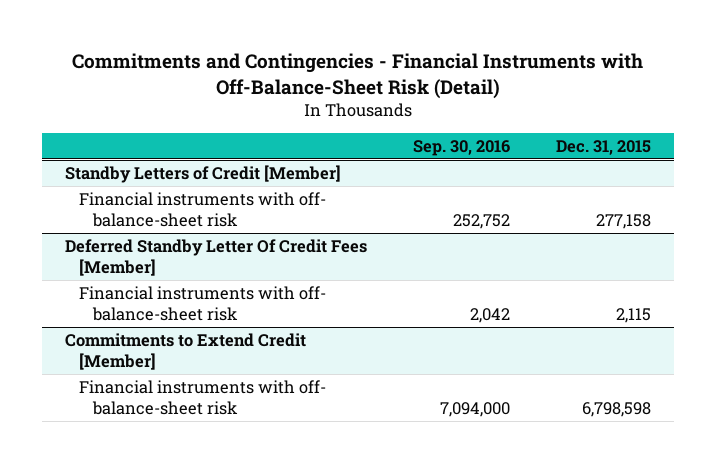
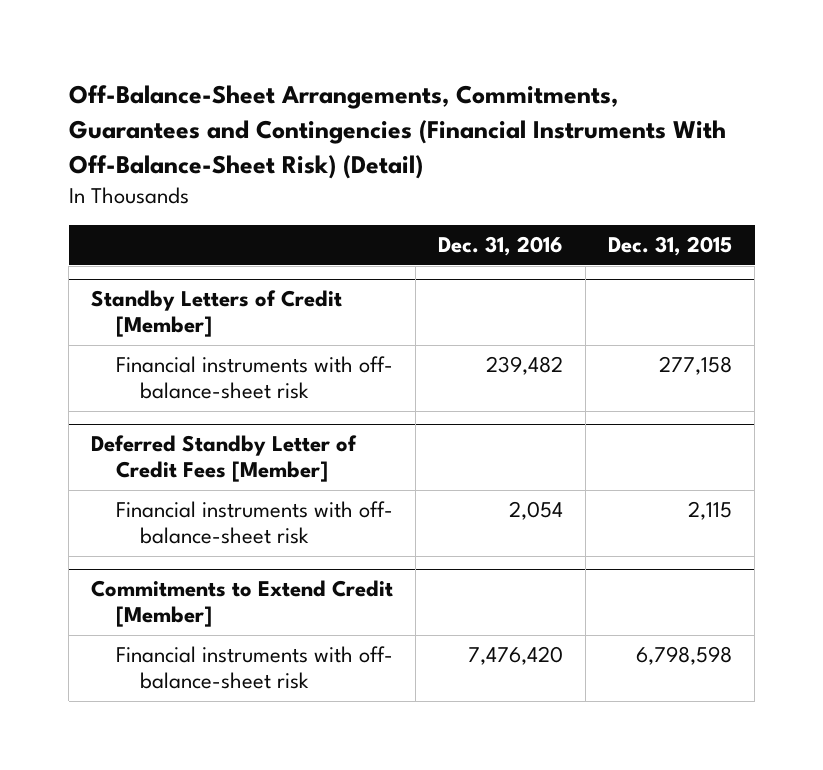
- Commitments and Contingencies - Financial Instruments with Off-Balance-Sheet Risk (Detail)
+ Off-Balance-Sheet Arrangements, Commitments, Guarantees and Contingencies (Financial Instruments With Off-Balance-Sheet Risk) (Detail)
- | Sep. 30, 2016 | Dec. 31, 2015
+ | Dec. 31, 2016 | Dec. 31, 2015
- Deferred Standby Letter Of Credit Fees [Member]
+ Deferred Standby Letter of Credit Fees [Member]

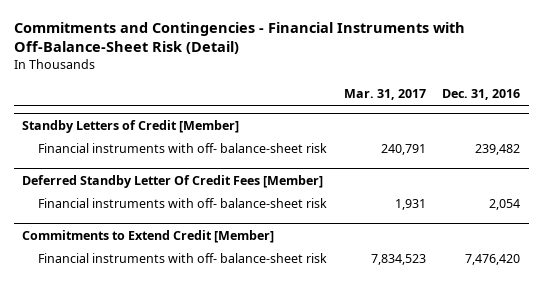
- Off-Balance-Sheet Arrangements, Commitments, Guarantees and Contingencies (Financial Instruments With Off-Balance-Sheet Risk) (Detail)
+ Commitments and Contingencies - Financial Instruments with Off-Balance-Sheet Risk (Detail)
- | Dec. 31, 2016 | Dec. 31, 2015
+ | Mar. 31, 2017 | Dec. 31, 2016
- Deferred Standby Letter of Credit Fees [Member]
+ Deferred Standby Letter Of Credit Fees [Member]

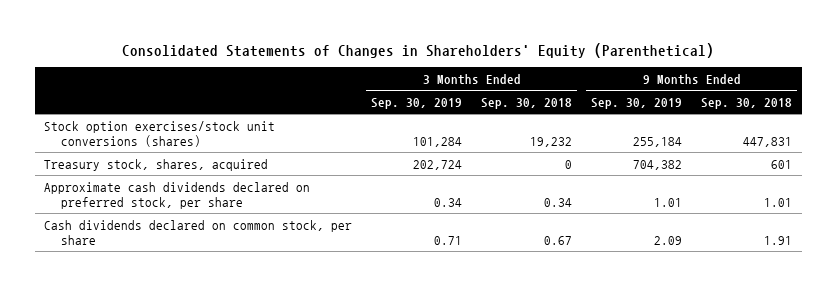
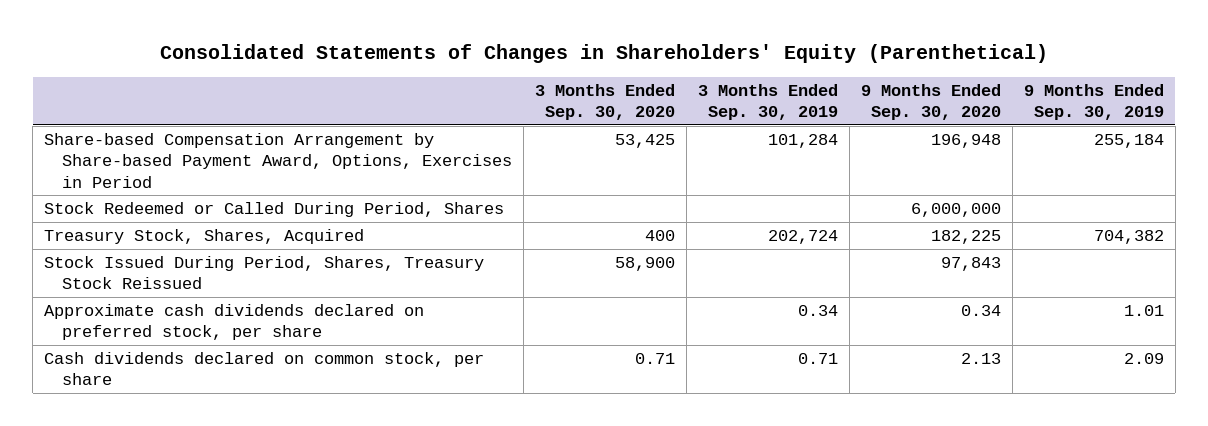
- | 3 Months Ended Sep. 30, 2019 | 3 Months Ended Sep. 30, 2018 | 9 Months Ended Sep. 30, 2019 | 9 Months Ended Sep. 30, 2018
+ | 3 Months Ended Sep. 30, 2020 | 3 Months Ended Sep. 30, 2019 | 9 Months Ended Sep. 30, 2020 | 9 Months Ended Sep. 30, 2019
- Stock option exercises/stock unit conversions (shares) | 101,284 | 19,232 | 255,184 | 447,831
- Treasury stock, shares, acquired | 202,724 | 0 | 704,382 | 601
+ Share-based Compensation Arrangement by Share-based Payment Award, Options, Exercises in Period | 53,425 | 101,284 | 196,948 | 255,184
+ Stock Redeemed or Called During Period, Shares | | | 6,000,000 |
+ Treasury Stock, Shares, Acquired | 400 | 202,724 | 182,225 | 704,382
+ Stock Issued During Period, Shares, Treasury Stock Reissued | 58,900 | | 97,843 |

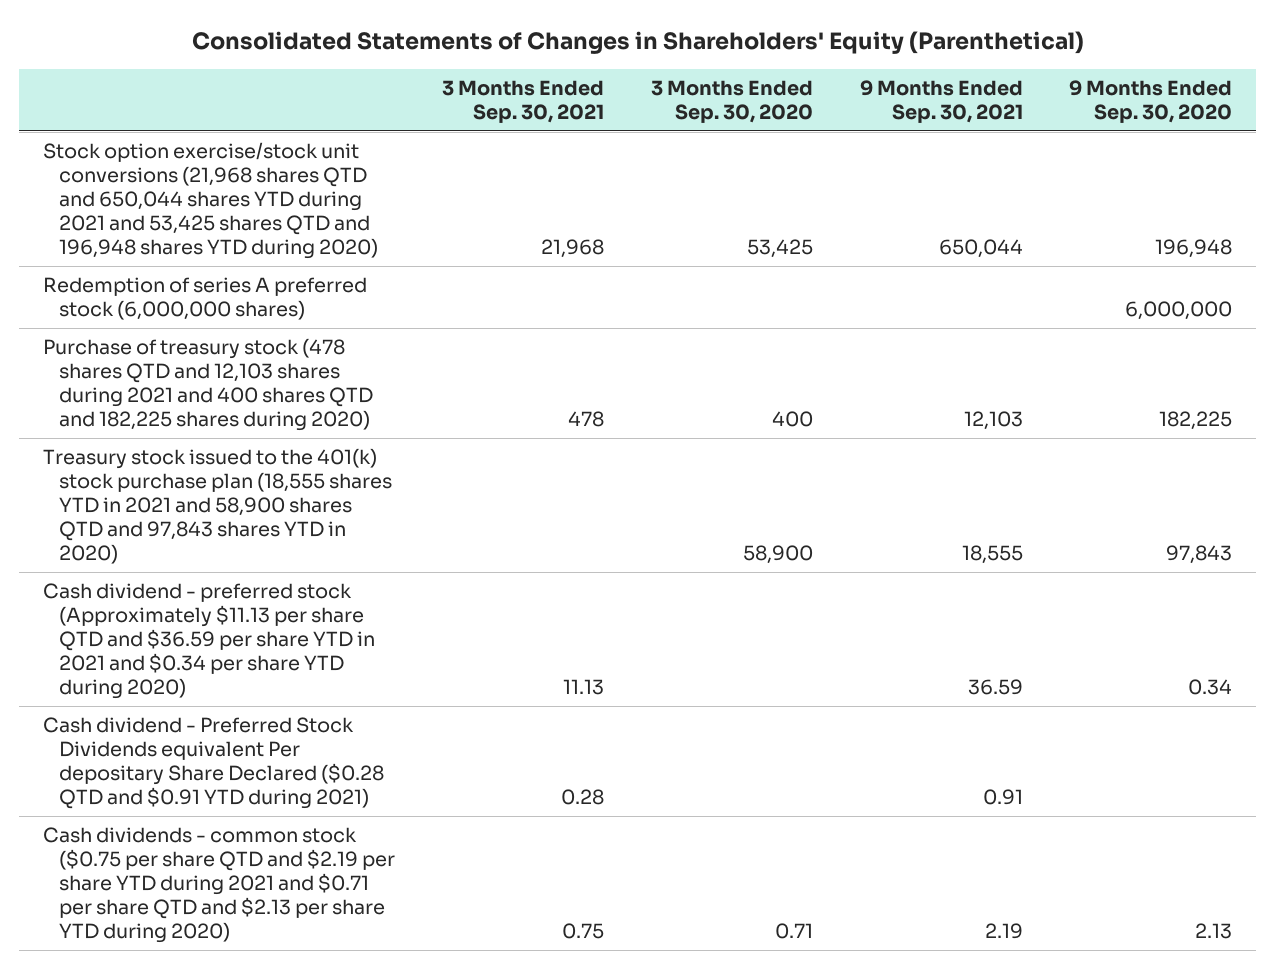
- | 3 Months Ended Sep. 30, 2020 | 3 Months Ended Sep. 30, 2019 | 9 Months Ended Sep. 30, 2020 | 9 Months Ended Sep. 30, 2019
+ | 3 Months Ended Sep. 30, 2021 | 3 Months Ended Sep. 30, 2020 | 9 Months Ended Sep. 30, 2021 | 9 Months Ended Sep. 30, 2020
- Share-based Compensation Arrangement by Share-based Payment Award, Options, Exercises in Period | 53,425 | 101,284 | 196,948 | 255,184
- Stock Redeemed or Called During Period, Shares | | | 6,000,000 |
- Treasury Stock, Shares, Acquired | 400 | 202,724 | 182,225 | 704,382
- Stock Issued During Period, Shares, Treasury Stock Reissued | 58,900 | | 97,843 |
- Approximate cash dividends declared on preferred stock, per share | | 0.34 | 0.34 | 1.01
- Cash dividends declared on common stock, per share | 0.71 | 0.71 | 2.13 | 2.09
+ Stock option exercise/stock unit conversions (21,968 shares QTD and 650,044 shares YTD during 2021 and 53,425 shares QTD and 196,948 shares YTD during 2020) | 21,968 | 53,425 | 650,044 | 196,948
+ Redemption of series A preferred stock (6,000,000 shares) | | | | 6,000,000
+ Purchase of treasury stock (478 shares QTD and 12,103 shares during 2021 and 400 shares QTD and 182,225 shares during 2020) | 478 | 400 | 12,103 | 182,225
+ Treasury stock issued to the 401(k) stock purchase plan (18,555 shares YTD in 2021 and 58,900 shares QTD and 97,843 shares YTD in 2020) | | 58,900 | 18,555 | 97,843
+ Cash dividend - preferred stock (Approximately $11.13 per share QTD and $36.59 per share YTD in 2021 and $0.34 per share YTD during 2020) | 11.13 | | 36.59 | 0.34
+ Cash dividend - Preferred Stock Dividends equivalent Per depositary Share Declared ($0.28 QTD and $0.91 YTD during 2021) | 0.28 | | 0.91 |
+ Cash dividends - common stock ($0.75 per share QTD and $2.19 per share YTD during 2021 and $0.71 per share QTD and $2.13 per share YTD during 2020) | 0.75 | 0.71 | 2.19 | 2.13

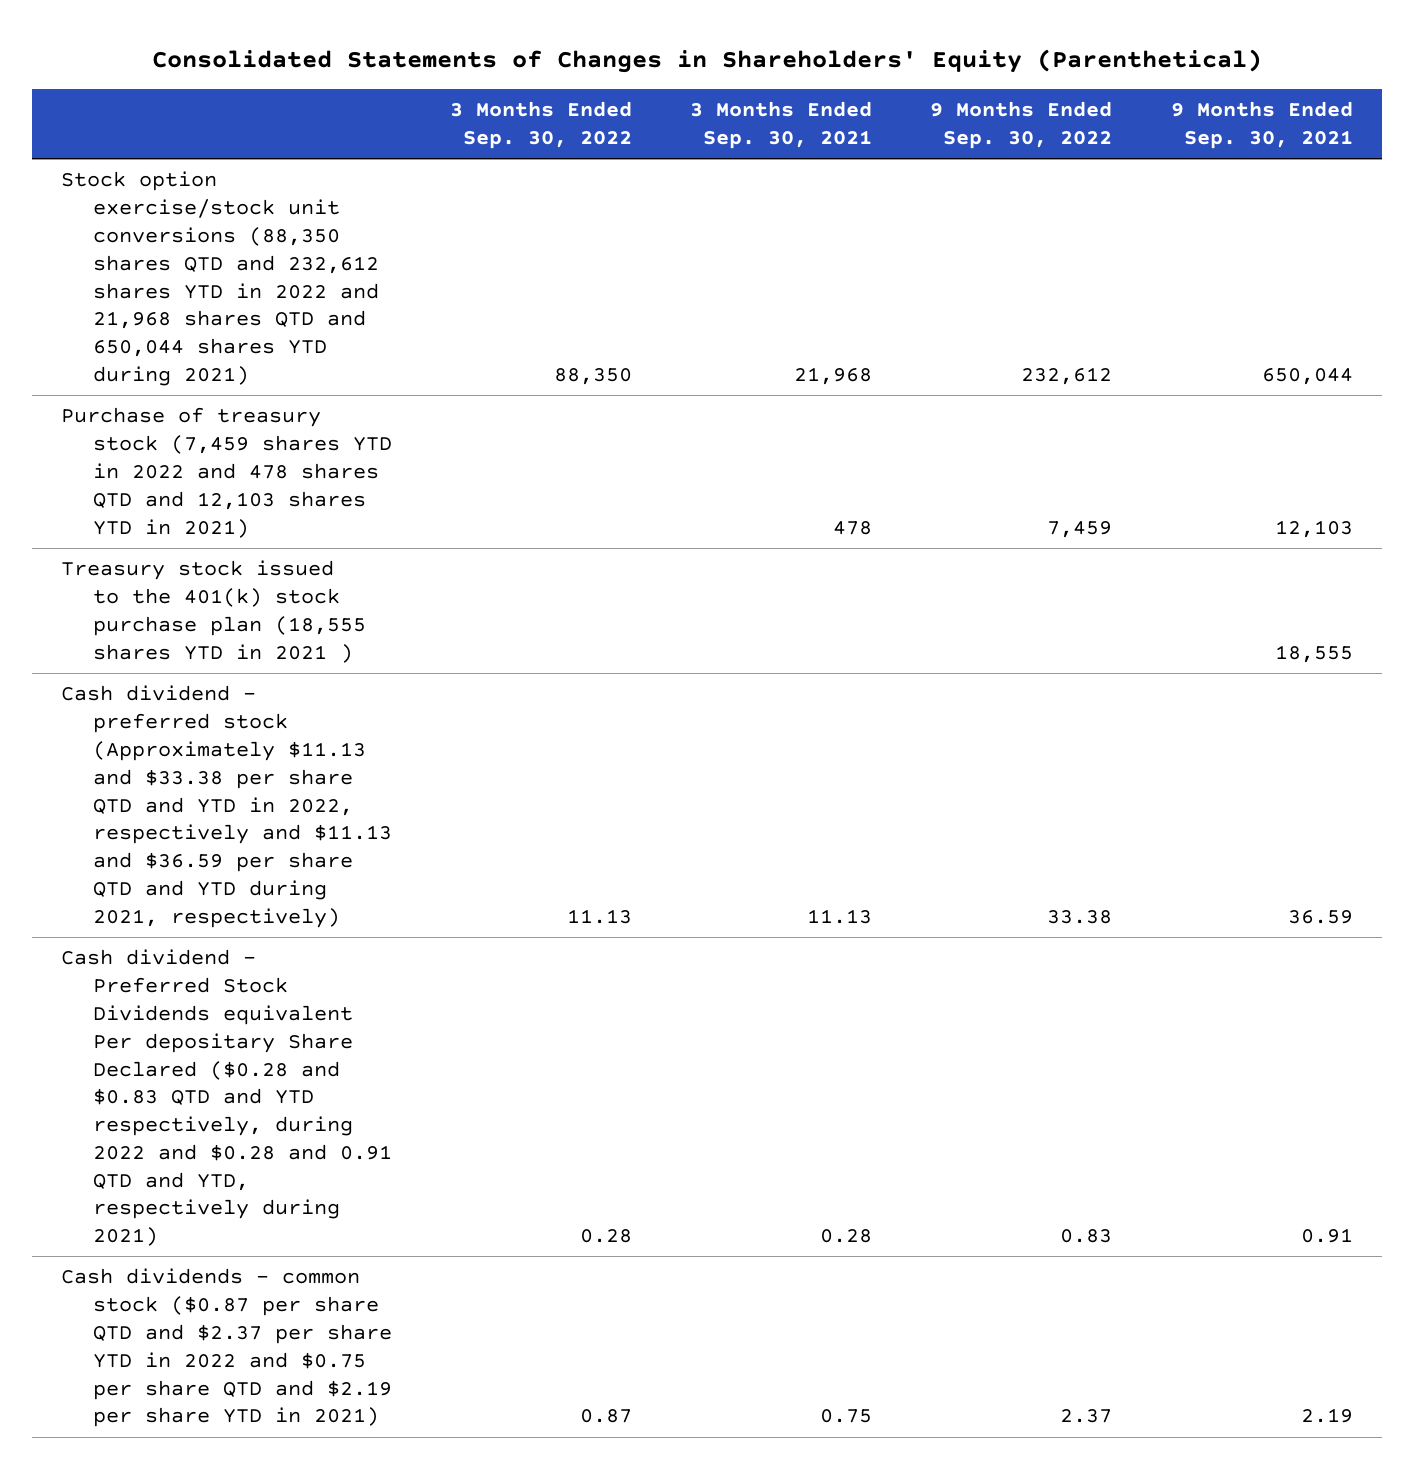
- | 3 Months Ended Sep. 30, 2021 | 3 Months Ended Sep. 30, 2020 | 9 Months Ended Sep. 30, 2021 | 9 Months Ended Sep. 30, 2020
+ | 3 Months Ended Sep. 30, 2022 | 3 Months Ended Sep. 30, 2021 | 9 Months Ended Sep. 30, 2022 | 9 Months Ended Sep. 30, 2021
- Stock option exercise/stock unit conversions (21,968 shares QTD and 650,044 shares YTD during 2021 and 53,425 shares QTD and 196,948 shares YTD during 2020) | 21,968 | 53,425 | 650,044 | 196,948
- Redemption of series A preferred stock (6,000,000 shares) | | | | 6,000,000
- Purchase of treasury stock (478 shares QTD and 12,103 shares during 2021 and 400 shares QTD and 182,225 shares during 2020) | 478 | 400 | 12,103 | 182,225
- Treasury stock issued to the 401(k) stock purchase plan (18,555 shares YTD in 2021 and 58,900 shares QTD and 97,843 shares YTD in 2020) | | 58,900 | 18,555 | 97,843
- Cash dividend - preferred stock (Approximately $11.13 per share QTD and $36.59 per share YTD in 2021 and $0.34 per share YTD during 2020) | 11.13 | | 36.59 | 0.34
- Cash dividend - Preferred Stock Dividends equivalent Per depositary Share Declared ($0.28 QTD and $0.91 YTD during 2021) | 0.28 | | 0.91 |
- Cash dividends - common stock ($0.75 per share QTD and $2.19 per share YTD during 2021 and $0.71 per share QTD and $2.13 per share YTD during 2020) | 0.75 | 0.71 | 2.19 | 2.13
+ Stock option exercise/stock unit conversions (88,350 shares QTD and 232,612 shares YTD in 2022 and 21,968 shares QTD and 650,044 shares YTD during 2021) | 88,350 | 21,968 | 232,612 | 650,044
+ Purchase of treasury stock (7,459 shares YTD in 2022 and 478 shares QTD and 12,103 shares YTD in 2021) | | 478 | 7,459 | 12,103
+ Treasury stock issued to the 401(k) stock purchase plan (18,555 shares YTD in 2021 ) | | | | 18,555
+ Cash dividend - preferred stock (Approximately $11.13 and $33.38 per share QTD and YTD in 2022, respectively and $11.13 and $36.59 per share QTD and YTD during 2021, respectively) | 11.13 | 11.13 | 33.38 | 36.59
+ Cash dividend - Preferred Stock Dividends equivalent Per depositary Share Declared ($0.28 and $0.83 QTD and YTD respectively, during 2022 and $0.28 and 0.91 QTD and YTD, respectively during 2021) | 0.28 | 0.28 | 0.83 | 0.91
+ Cash dividends - common stock ($0.87 per share QTD and $2.37 per share YTD in 2022 and $0.75 per share QTD and $2.19 per share YTD in 2021) | 0.87 | 0.75 | 2.37 | 2.19

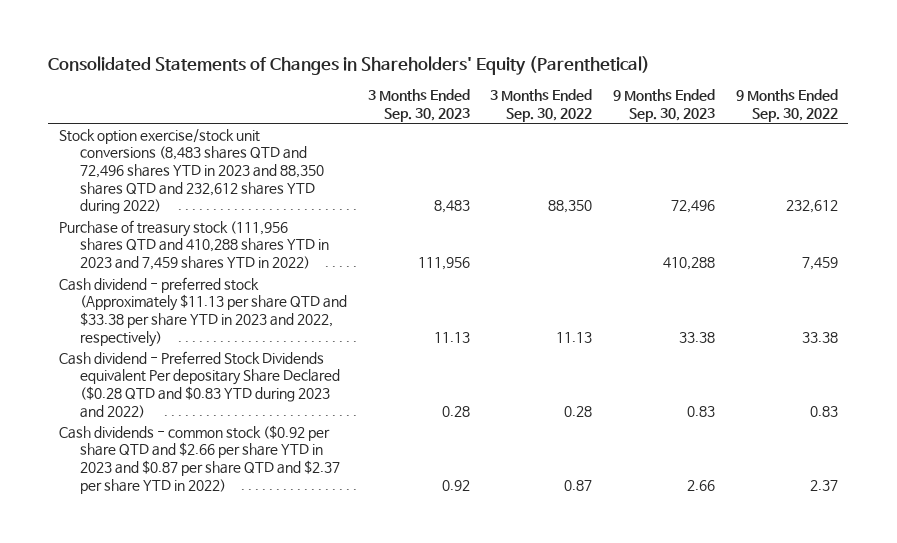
- | 3 Months Ended Sep. 30, 2022 | 3 Months Ended Sep. 30, 2021 | 9 Months Ended Sep. 30, 2022 | 9 Months Ended Sep. 30, 2021
+ | 3 Months Ended Sep. 30, 2023 | 3 Months Ended Sep. 30, 2022 | 9 Months Ended Sep. 30, 2023 | 9 Months Ended Sep. 30, 2022
- Stock option exercise/stock unit conversions (88,350 shares QTD and 232,612 shares YTD in 2022 and 21,968 shares QTD and 650,044 shares YTD during 2021) | 88,350 | 21,968 | 232,612 | 650,044
- Purchase of treasury stock (7,459 shares YTD in 2022 and 478 shares QTD and 12,103 shares YTD in 2021) | | 478 | 7,459 | 12,103
- Treasury stock issued to the 401(k) stock purchase plan (18,555 shares YTD in 2021 ) | | | | 18,555
- Cash dividend - preferred stock (Approximately $11.13 and $33.38 per share QTD and YTD in 2022, respectively and $11.13 and $36.59 per share QTD and YTD during 2021, respectively) | 11.13 | 11.13 | 33.38 | 36.59
- Cash dividend - Preferred Stock Dividends equivalent Per depositary Share Declared ($0.28 and $0.83 QTD and YTD respectively, during 2022 and $0.28 and 0.91 QTD and YTD, respectively during 2021) | 0.28 | 0.28 | 0.83 | 0.91
- Cash dividends - common stock ($0.87 per share QTD and $2.37 per share YTD in 2022 and $0.75 per share QTD and $2.19 per share YTD in 2021) | 0.87 | 0.75 | 2.37 | 2.19
+ Stock option exercise/stock unit conversions (8,483 shares QTD and 72,496 shares YTD in 2023 and 88,350 shares QTD and 232,612 shares YTD during 2022) | 8,483 | 88,350 | 72,496 | 232,612
+ Purchase of treasury stock (111,956 shares QTD and 410,288 shares YTD in 2023 and 7,459 shares YTD in 2022) | 111,956 | | 410,288 | 7,459
+ Cash dividend - preferred stock (Approximately $11.13 per share QTD and $33.38 per share YTD in 2023 and 2022, respectively) | 11.13 | 11.13 | 33.38 | 33.38
+ Cash dividend - Preferred Stock Dividends equivalent Per depositary Share Declared ($0.28 QTD and $0.83 YTD during 2023 and 2022) | 0.28 | 0.28 | 0.83 | 0.83
+ Cash dividends - common stock ($0.92 per share QTD and $2.66 per share YTD in 2023 and $0.87 per share QTD and $2.37 per share YTD in 2022) | 0.92 | 0.87 | 2.66 | 2.37

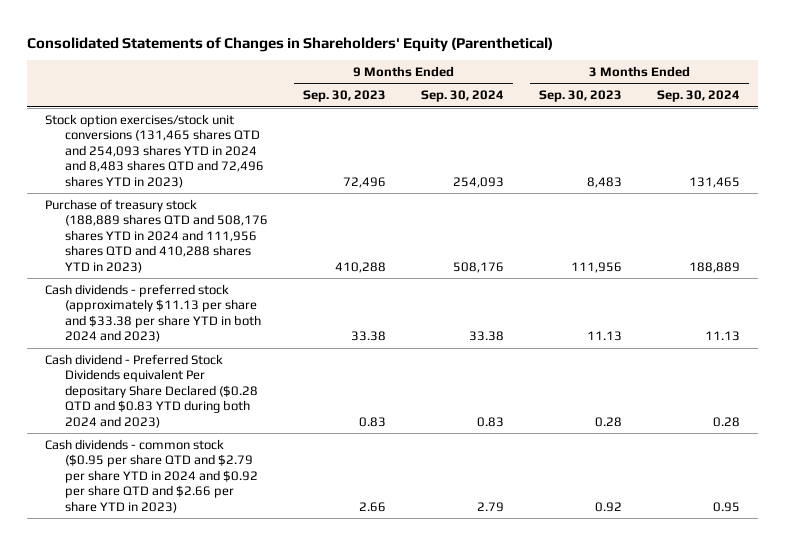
- | 3 Months Ended Sep. 30, 2023 | 3 Months Ended Sep. 30, 2022 | 9 Months Ended Sep. 30, 2023 | 9 Months Ended Sep. 30, 2022
+ | 9 Months Ended Sep. 30, 2023 | 9 Months Ended Sep. 30, 2024 | 3 Months Ended Sep. 30, 2023 | 3 Months Ended Sep. 30, 2024
- Stock option exercise/stock unit conversions (8,483 shares QTD and 72,496 shares YTD in 2023 and 88,350 shares QTD and 232,612 shares YTD during 2022) | 8,483 | 88,350 | 72,496 | 232,612
- Purchase of treasury stock (111,956 shares QTD and 410,288 shares YTD in 2023 and 7,459 shares YTD in 2022) | 111,956 | | 410,288 | 7,459
- Cash dividend - preferred stock (Approximately $11.13 per share QTD and $33.38 per share YTD in 2023 and 2022, respectively) | 11.13 | 11.13 | 33.38 | 33.38
- Cash dividend - Preferred Stock Dividends equivalent Per depositary Share Declared ($0.28 QTD and $0.83 YTD during 2023 and 2022) | 0.28 | 0.28 | 0.83 | 0.83
- Cash dividends - common stock ($0.92 per share QTD and $2.66 per share YTD in 2023 and $0.87 per share QTD and $2.37 per share YTD in 2022) | 0.92 | 0.87 | 2.66 | 2.37
+ Stock option exercises/stock unit conversions (131,465 shares QTD and 254,093 shares YTD in 2024 and 8,483 shares QTD and 72,496 shares YTD in 2023) | 72,496 | 254,093 | 8,483 | 131,465
+ Purchase of treasury stock (188,889 shares QTD and 508,176 shares YTD in 2024 and 111,956 shares QTD and 410,288 shares YTD in 2023) | 410,288 | 508,176 | 111,956 | 188,889
+ Cash dividends - preferred stock (approximately $11.13 per share and $33.38 per share YTD in both 2024 and 2023) | 33.38 | 33.38 | 11.13 | 11.13
+ Cash dividend - Preferred Stock Dividends equivalent Per depositary Share Declared ($0.28 QTD and $0.83 YTD during both 2024 and 2023) | 0.83 | 0.83 | 0.28 | 0.28
+ Cash dividends - common stock ($0.95 per share QTD and $2.79 per share YTD in 2024 and $0.92 per share QTD and $2.66 per share YTD in 2023) | 2.66 | 2.79 | 0.92 | 0.95

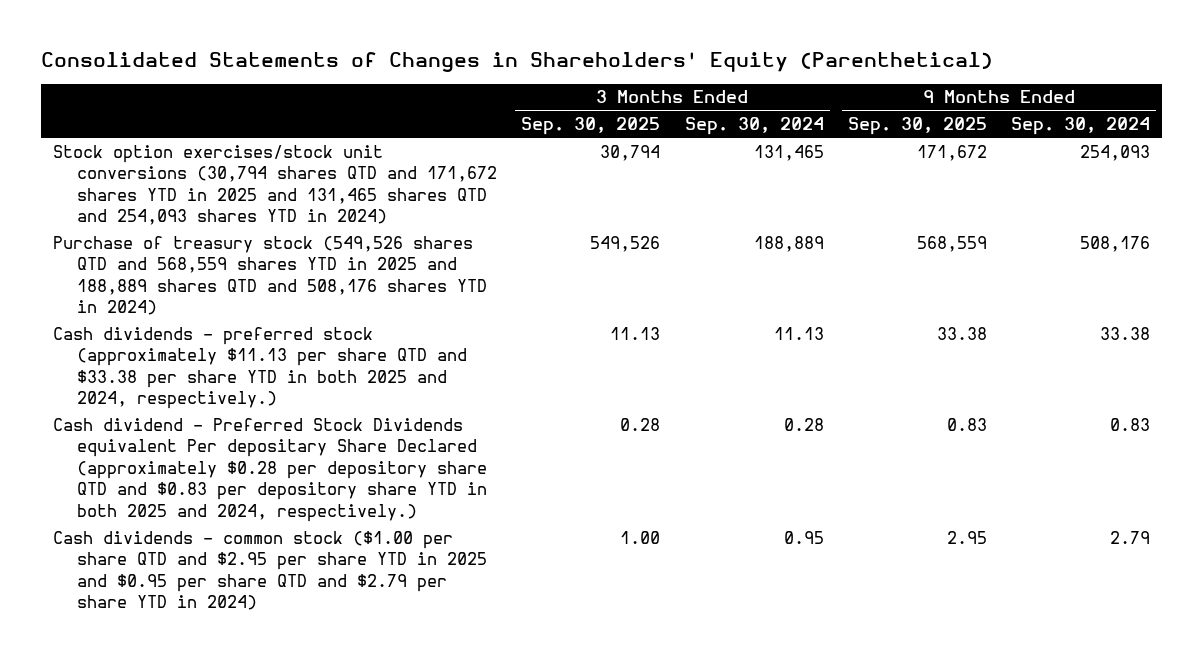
- | 9 Months Ended Sep. 30, 2023 | 9 Months Ended Sep. 30, 2024 | 3 Months Ended Sep. 30, 2023 | 3 Months Ended Sep. 30, 2024
+ | 3 Months Ended Sep. 30, 2025 | 3 Months Ended Sep. 30, 2024 | 9 Months Ended Sep. 30, 2025 | 9 Months Ended Sep. 30, 2024
- Stock option exercises/stock unit conversions (131,465 shares QTD and 254,093 shares YTD in 2024 and 8,483 shares QTD and 72,496 shares YTD in 2023) | 72,496 | 254,093 | 8,483 | 131,465
- Purchase of treasury stock (188,889 shares QTD and 508,176 shares YTD in 2024 and 111,956 shares QTD and 410,288 shares YTD in 2023) | 410,288 | 508,176 | 111,956 | 188,889
- Cash dividends - preferred stock (approximately $11.13 per share and $33.38 per share YTD in both 2024 and 2023) | 33.38 | 33.38 | 11.13 | 11.13
- Cash dividend - Preferred Stock Dividends equivalent Per depositary Share Declared ($0.28 QTD and $0.83 YTD during both 2024 and 2023) | 0.83 | 0.83 | 0.28 | 0.28
- Cash dividends - common stock ($0.95 per share QTD and $2.79 per share YTD in 2024 and $0.92 per share QTD and $2.66 per share YTD in 2023) | 2.66 | 2.79 | 0.92 | 0.95
+ Stock option exercises/stock unit conversions (30,794 shares QTD and 171,672 shares YTD in 2025 and 131,465 shares QTD and 254,093 shares YTD in 2024) | 30,794 | 131,465 | 171,672 | 254,093
+ Purchase of treasury stock (549,526 shares QTD and 568,559 shares YTD in 2025 and 188,889 shares QTD and 508,176 shares YTD in 2024) | 549,526 | 188,889 | 568,559 | 508,176
+ Cash dividends - preferred stock (approximately $11.13 per share QTD and $33.38 per share YTD in both 2025 and 2024, respectively.) | 11.13 | 11.13 | 33.38 | 33.38
+ Cash dividend - Preferred Stock Dividends equivalent Per depositary Share Declared (approximately $0.28 per depository share QTD and $0.83 per depository share YTD in both 2025 and 2024, respectively.) | 0.28 | 0.28 | 0.83 | 0.83
+ Cash dividends - common stock ($1.00 per share QTD and $2.95 per share YTD in 2025 and $0.95 per share QTD and $2.79 per share YTD in 2024) | 1.00 | 0.95 | 2.95 | 2.79

